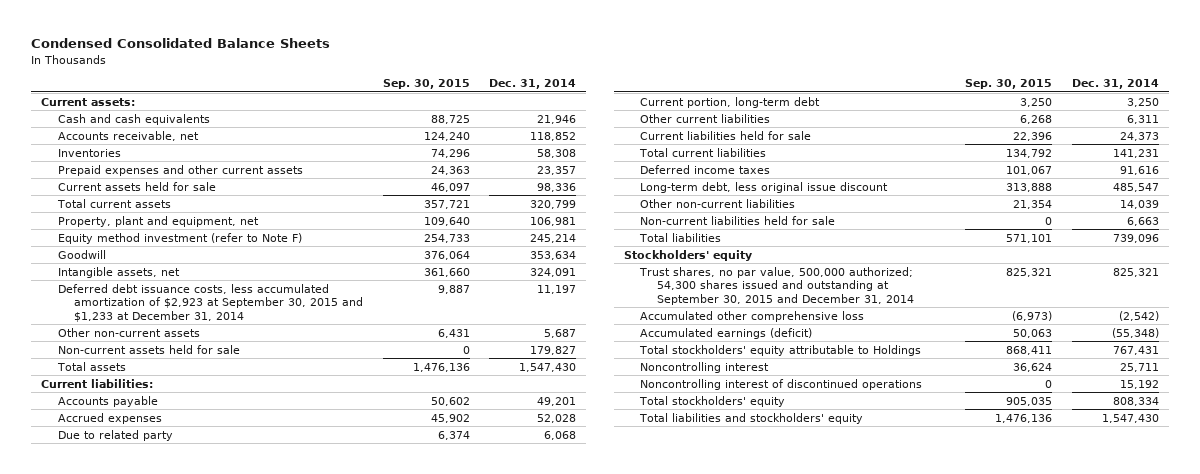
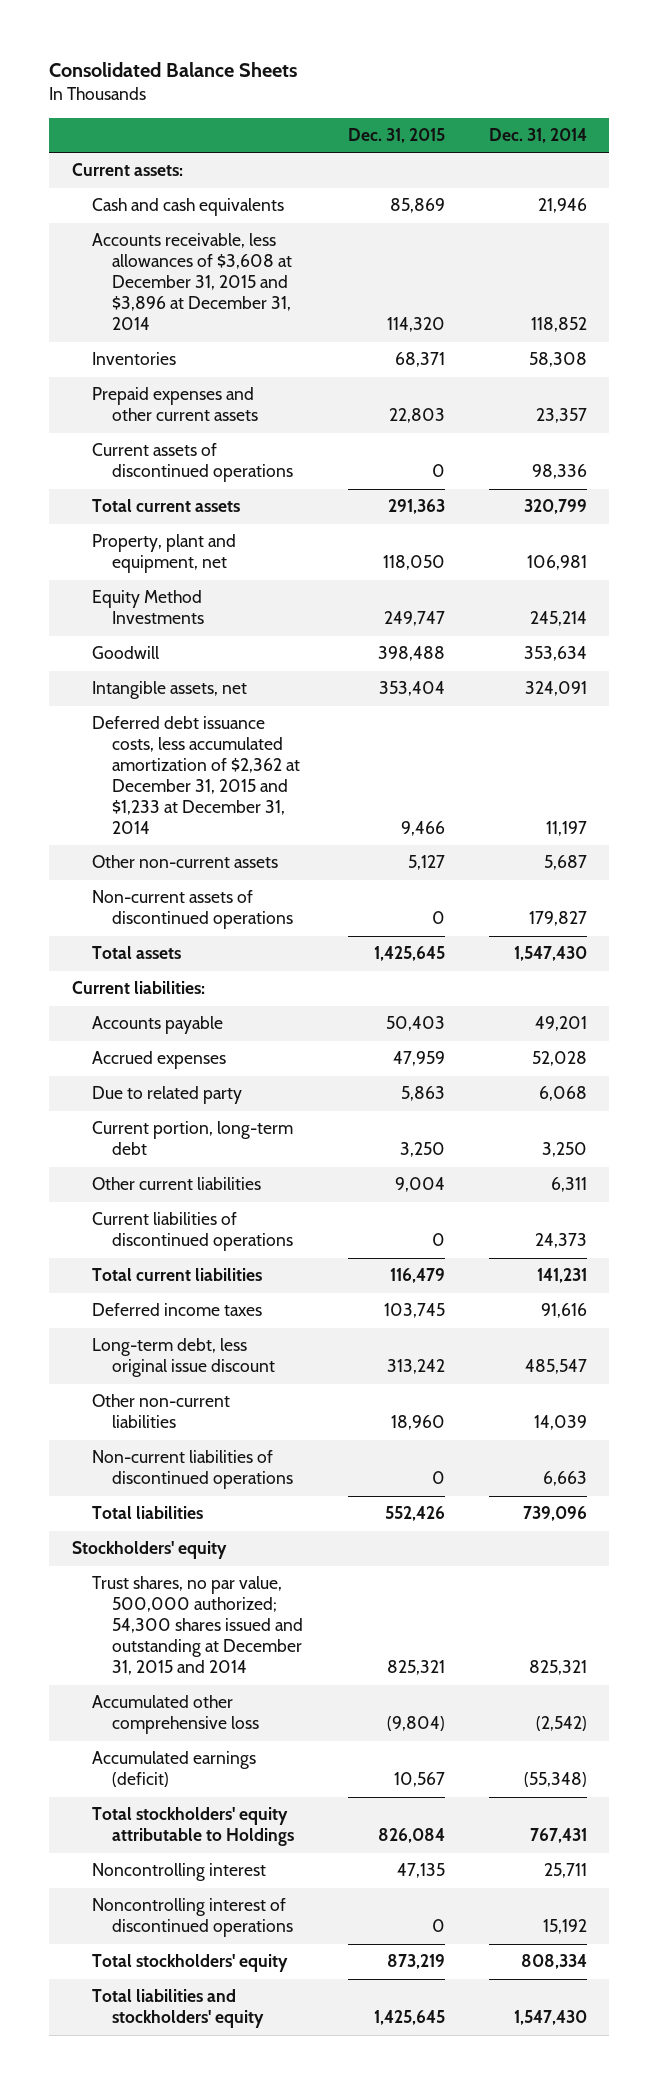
- Condensed Consolidated Balance Sheets
+ Consolidated Balance Sheets
- | Sep. 30, 2015 | Dec. 31, 2014
+ | Dec. 31, 2015 | Dec. 31, 2014
- Accounts receivable, net | 124,240 | 118,852
+ Accounts receivable, less allowances of $3,608 at December 31, 2015 and $3,896 at December 31, 2014 | 114,320 | 118,852
- Current assets held for sale | 46,097 | 98,336
+ Current assets of discontinued operations | 0 | 98,336
- Equity method investment (refer to Note F) | 254,733 | 245,214
+ Equity Method Investments | 249,747 | 245,214
- Deferred debt issuance costs, less accumulated amortization of $2,923 at September 30, 2015 and $1,233 at December 31, 2014 | 9,887 | 11,197
+ Deferred debt issuance costs, less accumulated amortization of $2,362 at December 31, 2015 and $1,233 at December 31, 2014 | 9,466 | 11,197
- Non-current assets held for sale | 0 | 179,827
+ Non-current assets of discontinued operations | 0 | 179,827
- Current liabilities held for sale | 22,396 | 24,373
+ Current liabilities of discontinued operations | 0 | 24,373
- Non-current liabilities held for sale | 0 | 6,663
+ Non-current liabilities of discontinued operations | 0 | 6,663
- Trust shares, no par value, 500,000 authorized; 54,300 shares issued and outstanding at September 30, 2015 and December 31, 2014 | 825,321 | 825,321
+ Trust shares, no par value, 500,000 authorized; 54,300 shares issued and outstanding at December 31, 2015 and 2014 | 825,321 | 825,321

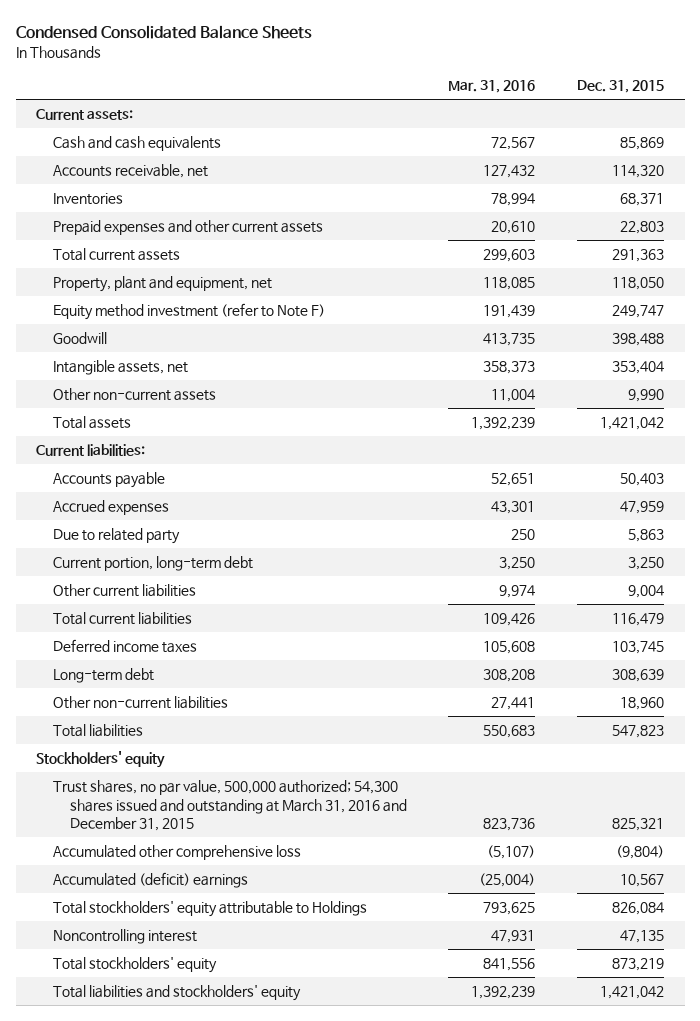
- Consolidated Balance Sheets
+ Condensed Consolidated Balance Sheets
- | Dec. 31, 2015 | Dec. 31, 2014
+ | Mar. 31, 2016 | Dec. 31, 2015
- Accounts receivable, less allowances of $3,608 at December 31, 2015 and $3,896 at December 31, 2014 | 114,320 | 118,852
+ Accounts receivable, net | 127,432 | 114,320
- Current assets of discontinued operations | 0 | 98,336
- Equity Method Investments | 249,747 | 245,214
+ Equity method investment (refer to Note F) | 191,439 | 249,747
- Deferred debt issuance costs, less accumulated amortization of $2,362 at December 31, 2015 and $1,233 at December 31, 2014 | 9,466 | 11,197
- Other non-current assets | 5,127 | 5,687
- Non-current assets of discontinued operations | 0 | 179,827
- Total assets | 1,425,645 | 1,547,430
+ Other non-current assets | 11,004 | 9,990
+ Total assets | 1,392,239 | 1,421,042
- Current liabilities of discontinued operations | 0 | 24,373
- Long-term debt, less original issue discount | 313,242 | 485,547
+ Long-term debt | 308,208 | 308,639
- Non-current liabilities of discontinued operations | 0 | 6,663
- Total liabilities | 552,426 | 739,096
+ Total liabilities | 550,683 | 547,823
- Trust shares, no par value, 500,000 authorized; 54,300 shares issued and outstanding at December 31, 2015 and 2014 | 825,321 | 825,321
+ Trust shares, no par value, 500,000 authorized; 54,300 shares issued and outstanding at March 31, 2016 and December 31, 2015 | 823,736 | 825,321
- Accumulated earnings (deficit) | 10,567 | (55,348)
+ Accumulated (deficit) earnings | (25,004) | 10,567
- Noncontrolling interest of discontinued operations | 0 | 15,192
- Total liabilities and stockholders' equity | 1,425,645 | 1,547,430
+ Total liabilities and stockholders' equity | 1,392,239 | 1,421,042

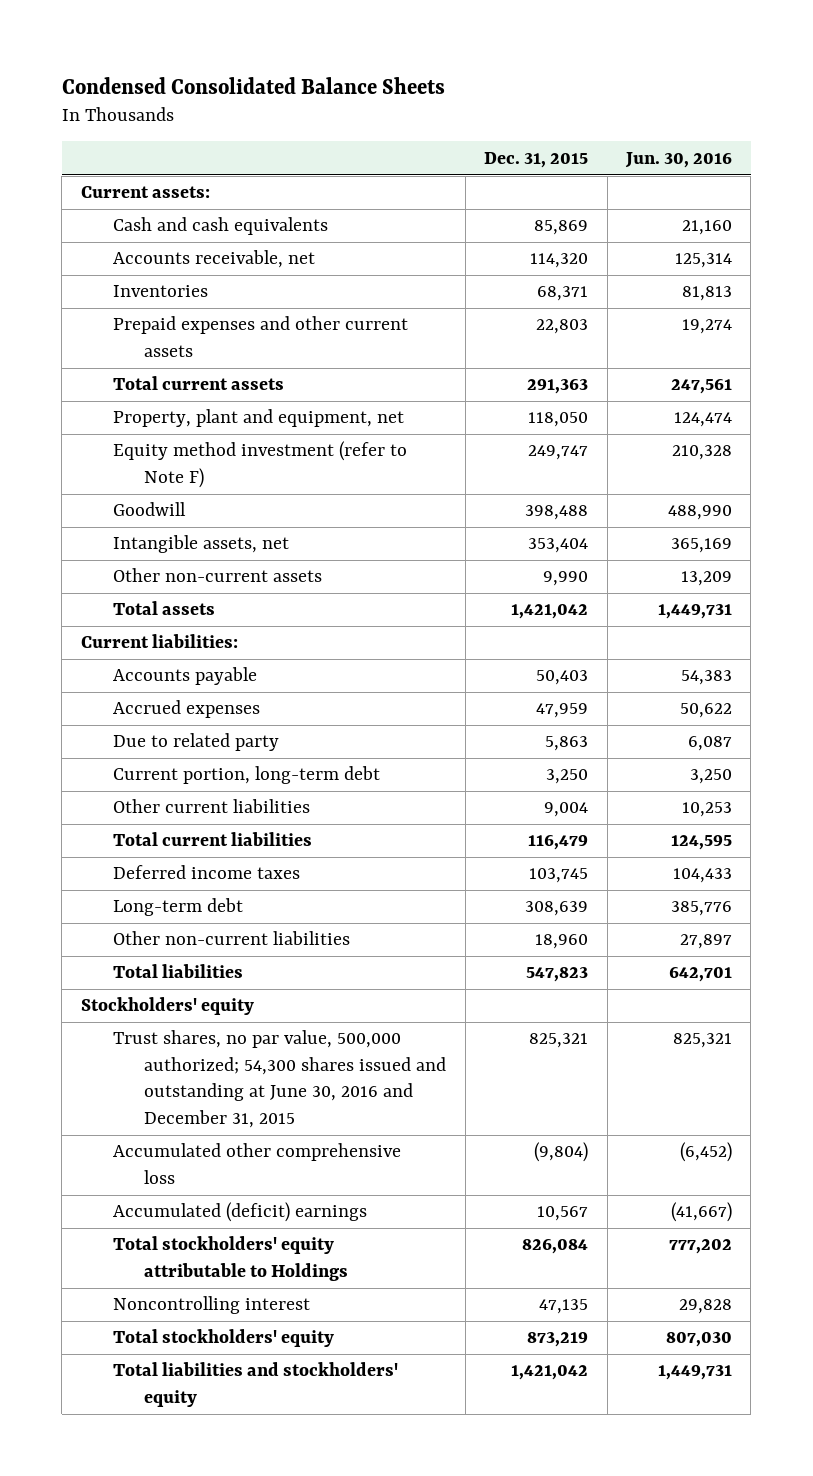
- | Mar. 31, 2016 | Dec. 31, 2015
+ | Dec. 31, 2015 | Jun. 30, 2016
- Trust shares, no par value, 500,000 authorized; 54,300 shares issued and outstanding at March 31, 2016 and December 31, 2015 | 823,736 | 825,321
+ Trust shares, no par value, 500,000 authorized; 54,300 shares issued and outstanding at June 30, 2016 and December 31, 2015 | 825,321 | 825,321

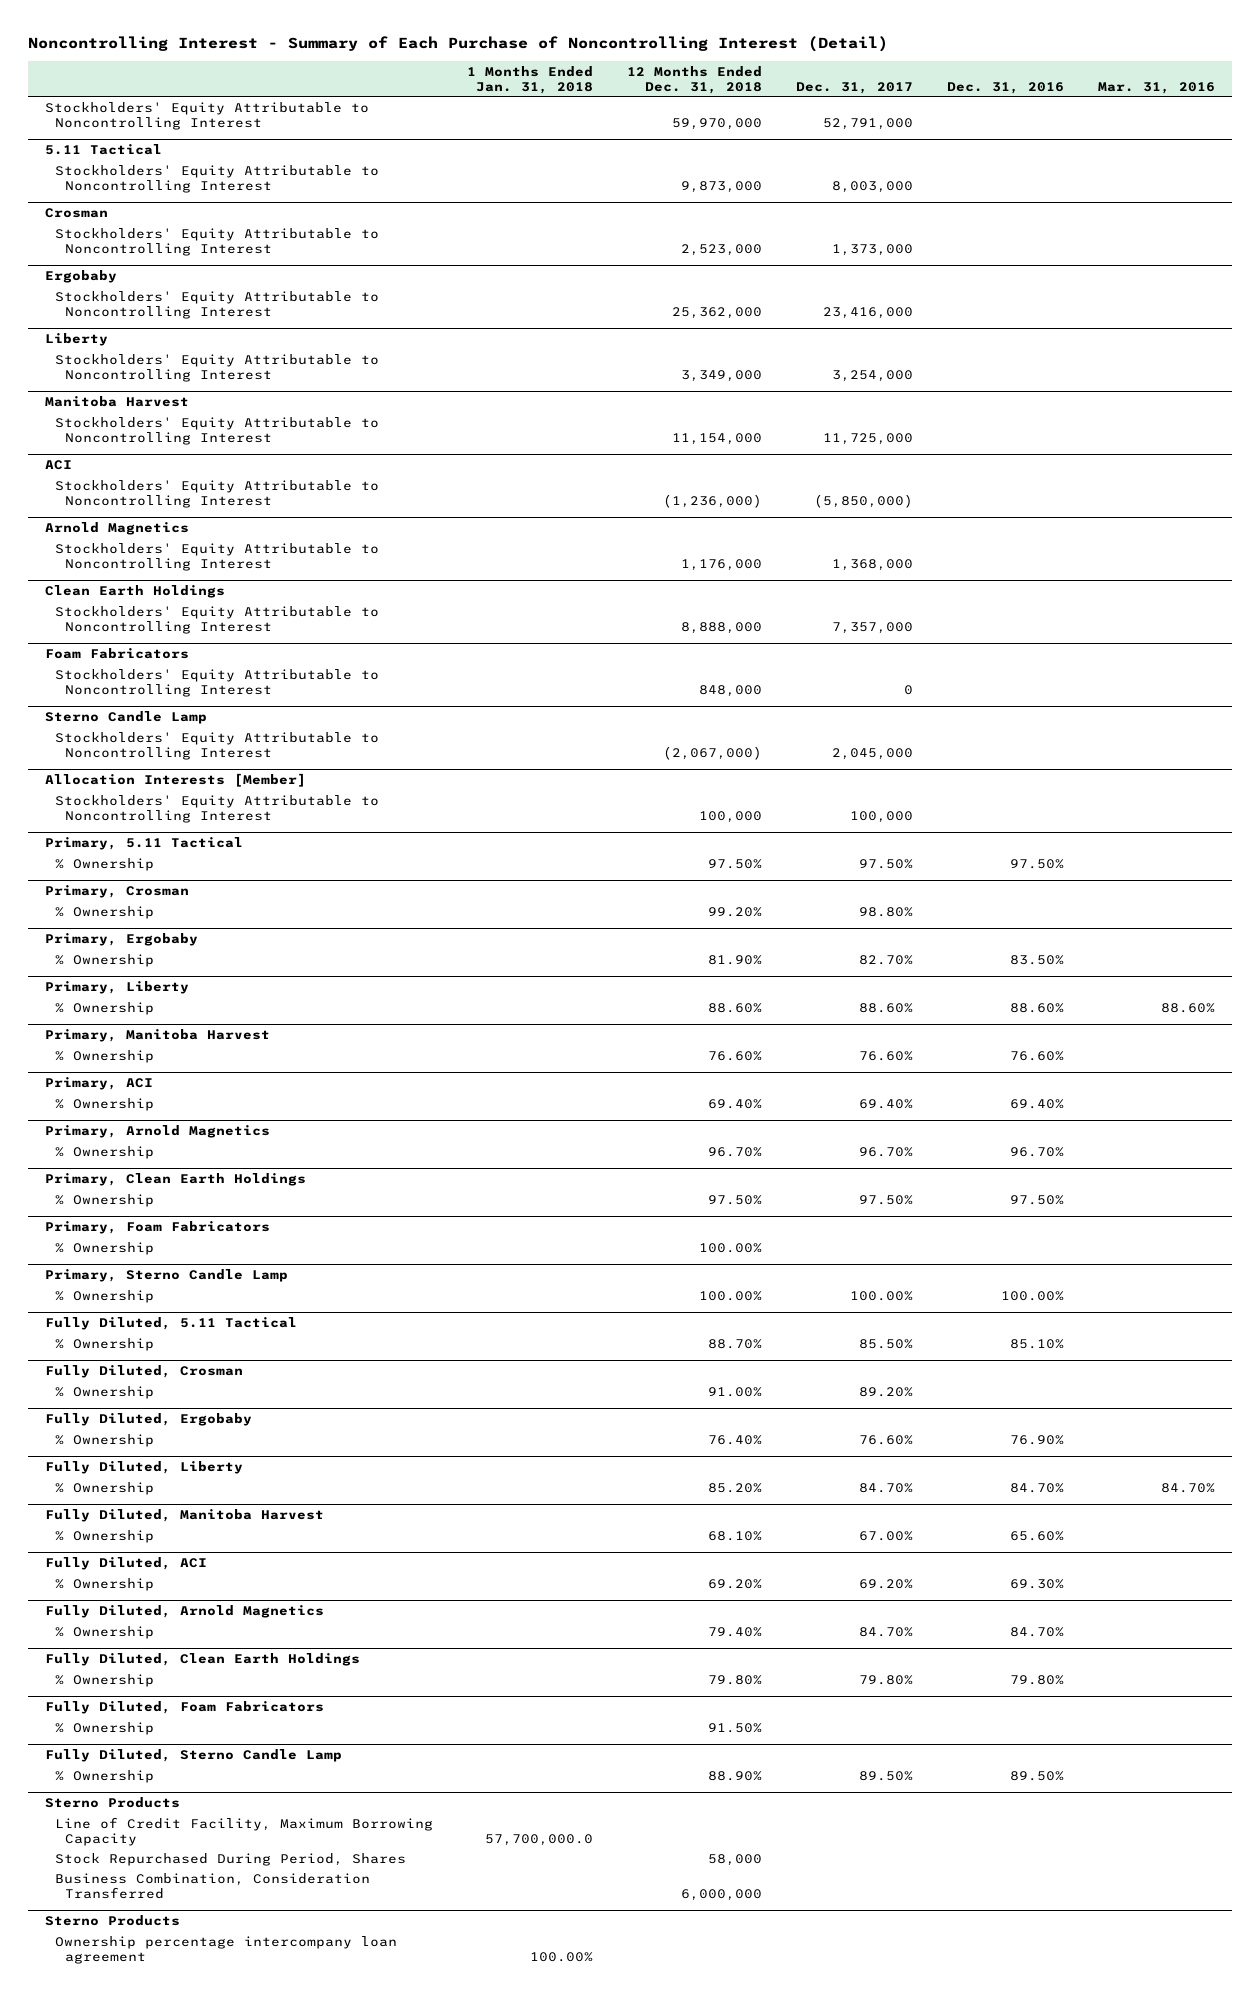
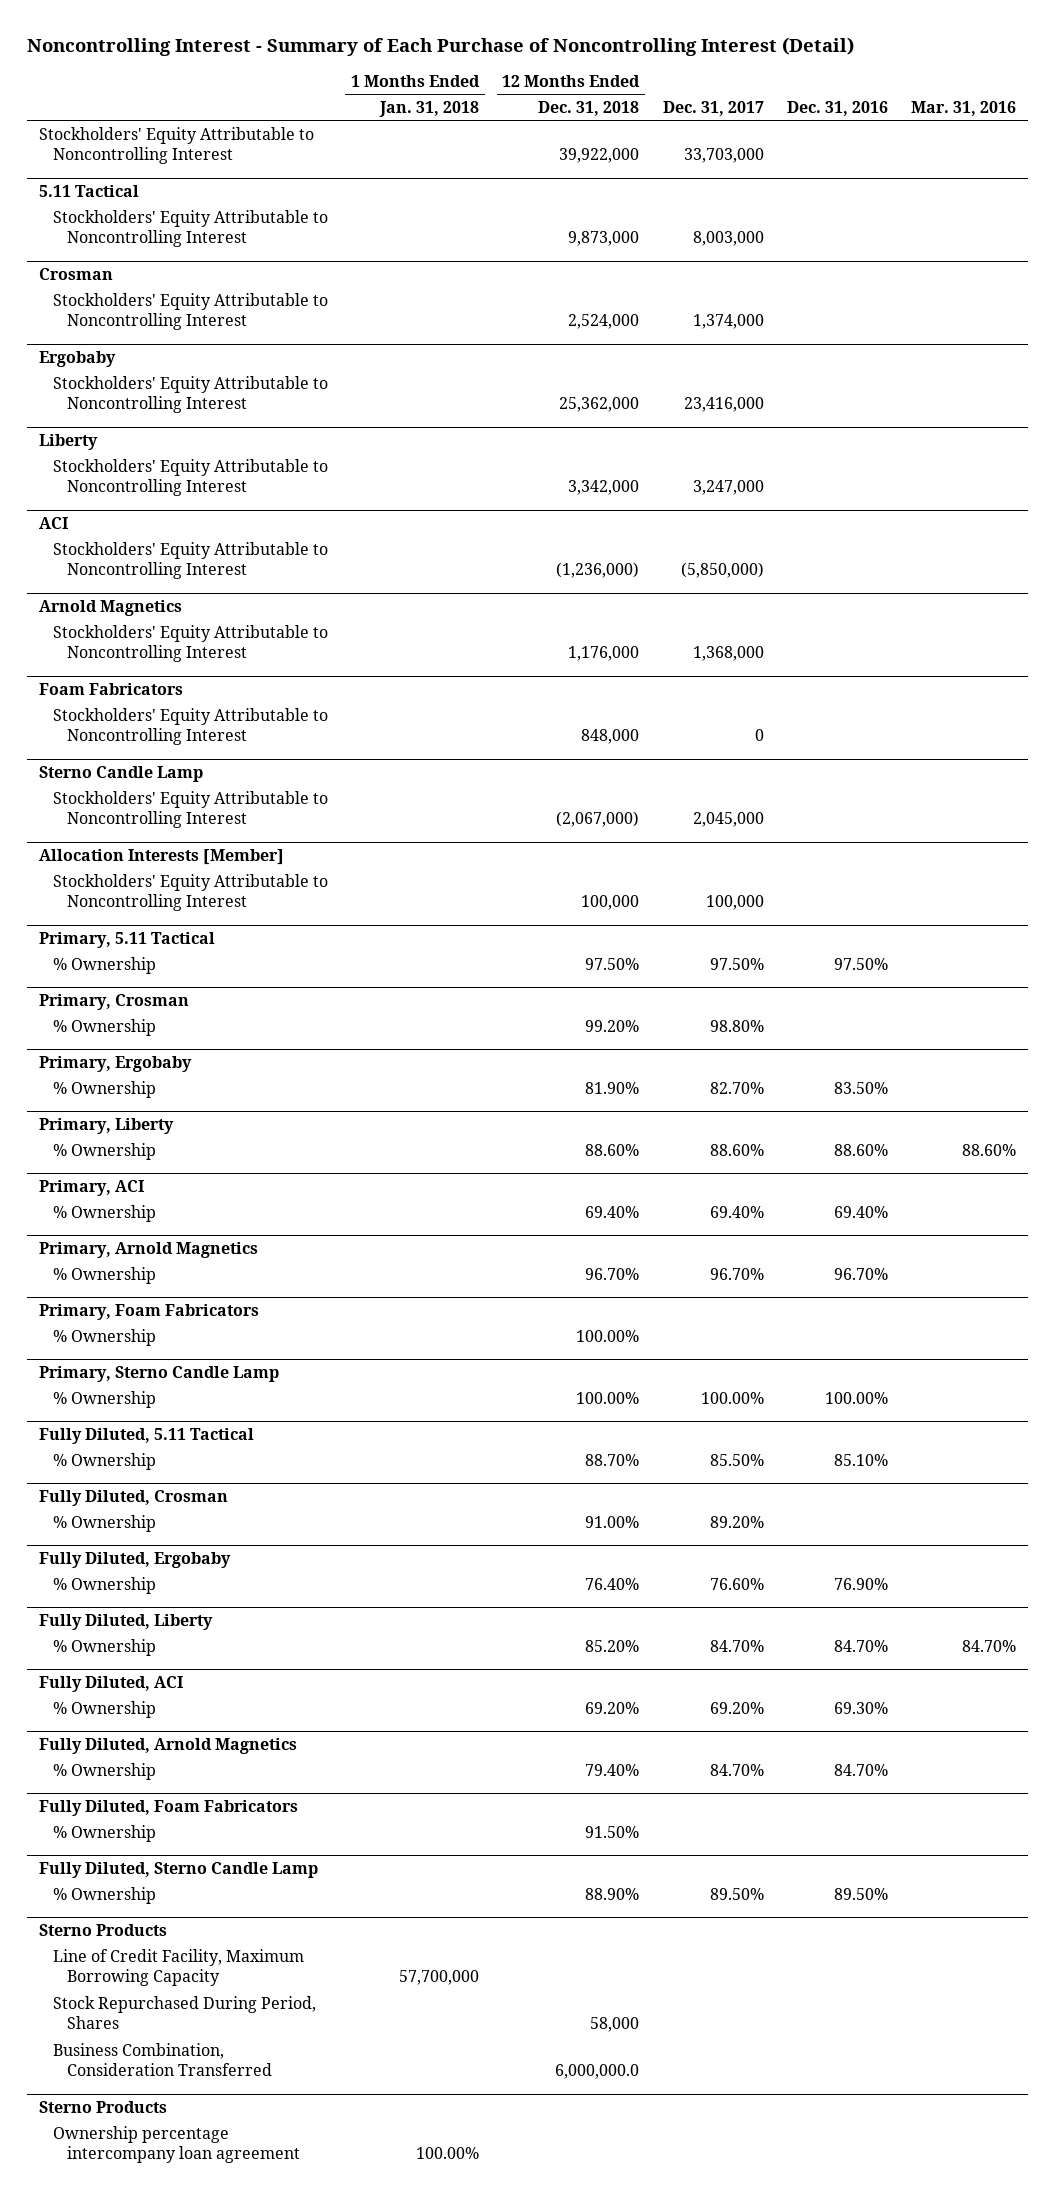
- Stockholders' Equity Attributable to Noncontrolling Interest | | 59,970,000 | 52,791,000 | |
+ Stockholders' Equity Attributable to Noncontrolling Interest | | 39,922,000 | 33,703,000 | |
@ Crosman
- Stockholders' Equity Attributable to Noncontrolling Interest | | 2,523,000 | 1,373,000 | |
+ Stockholders' Equity Attributable to Noncontrolling Interest | | 2,524,000 | 1,374,000 | |
@ Liberty
- Stockholders' Equity Attributable to Noncontrolling Interest | | 3,349,000 | 3,254,000 | |
- Manitoba Harvest
- Stockholders' Equity Attributable to Noncontrolling Interest | | 11,154,000 | 11,725,000 | |
@ Liberty
+ Stockholders' Equity Attributable to Noncontrolling Interest | | 3,342,000 | 3,247,000 | |
- Clean Earth Holdings
- Stockholders' Equity Attributable to Noncontrolling Interest | | 8,888,000 | 7,357,000 | |
- Primary, Manitoba Harvest
- % Ownership | | 76.60% | 76.60% | 76.60% |
- Primary, Clean Earth Holdings
- % Ownership | | 97.50% | 97.50% | 97.50% |
- Fully Diluted, Manitoba Harvest
- % Ownership | | 68.10% | 67.00% | 65.60% |
- Fully Diluted, Clean Earth Holdings
- % Ownership | | 79.80% | 79.80% | 79.80% |
@ Sterno Products
- Line of Credit Facility, Maximum Borrowing Capacity | 57,700,000.0 | | | |
+ Line of Credit Facility, Maximum Borrowing Capacity | 57,700,000 | | | |
- Business Combination, Consideration Transferred | | 6,000,000 | | |
+ Business Combination, Consideration Transferred | | 6,000,000.0 | | |

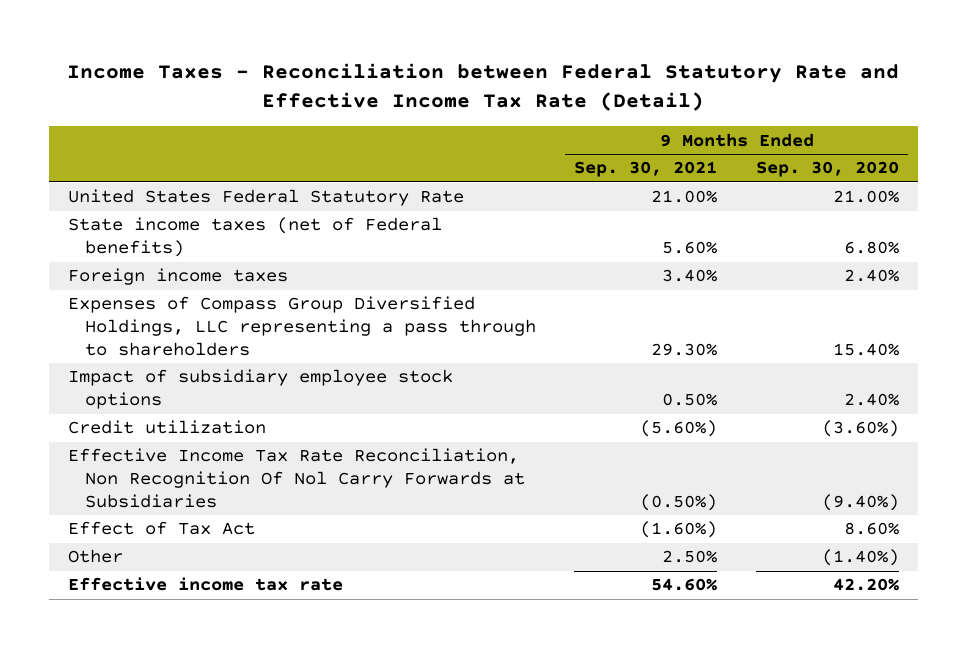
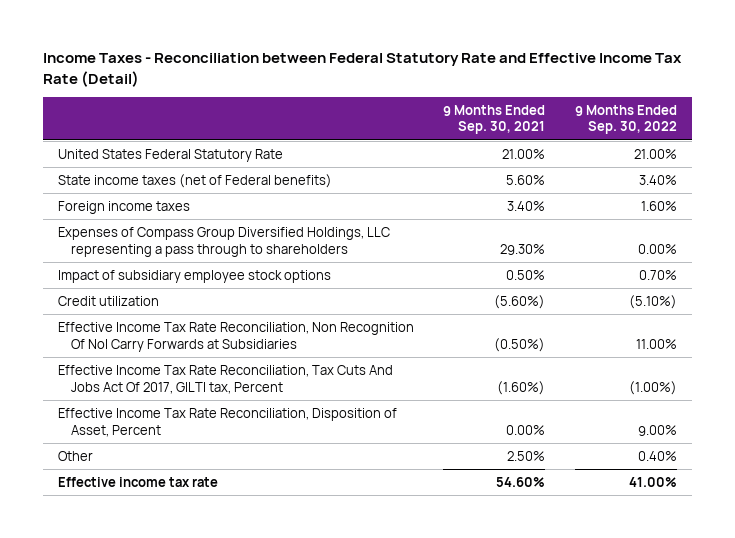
- | 9 Months Ended Sep. 30, 2021 | 9 Months Ended Sep. 30, 2020
+ | 9 Months Ended Sep. 30, 2021 | 9 Months Ended Sep. 30, 2022
- Effect of Tax Act | (1.60%) | 8.60%
+ Effective Income Tax Rate Reconciliation, Tax Cuts And Jobs Act Of 2017, GILTI tax, Percent | (1.60%) | (1.00%)
+ Effective Income Tax Rate Reconciliation, Disposition of Asset, Percent | 0.00% | 9.00%

